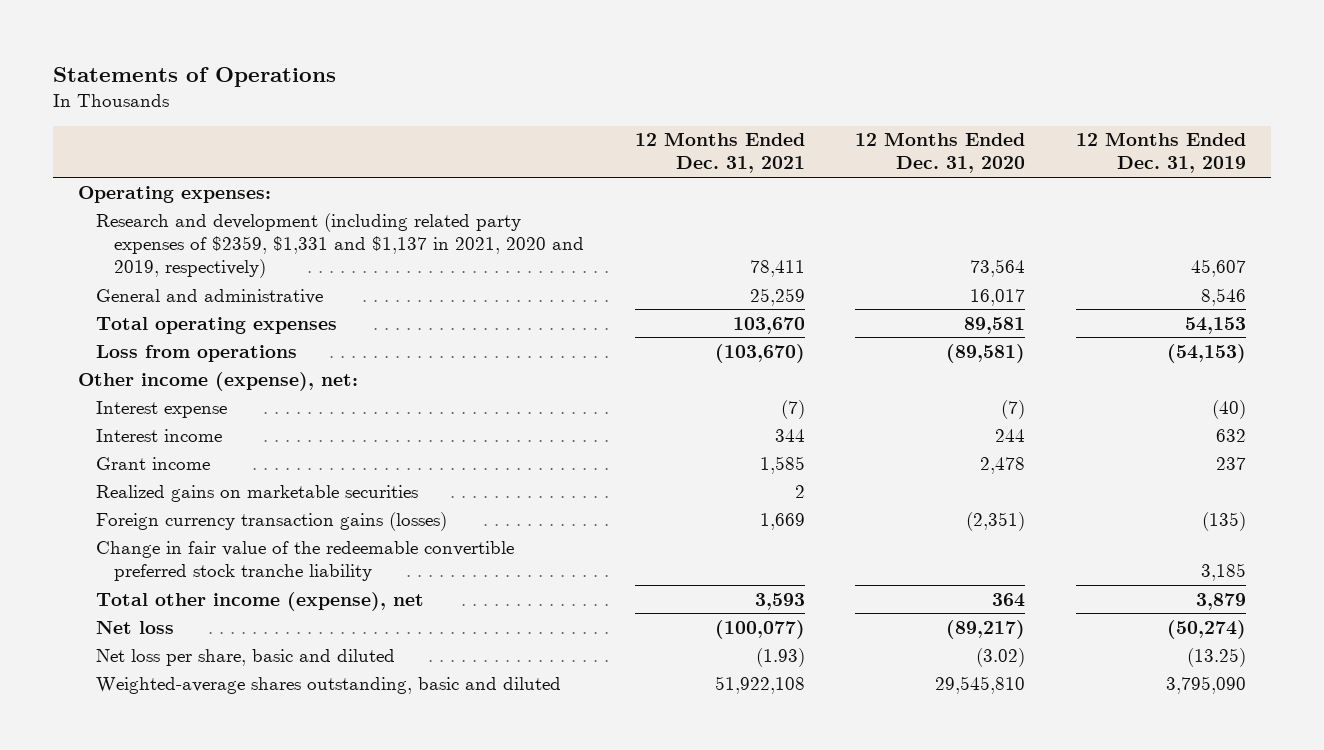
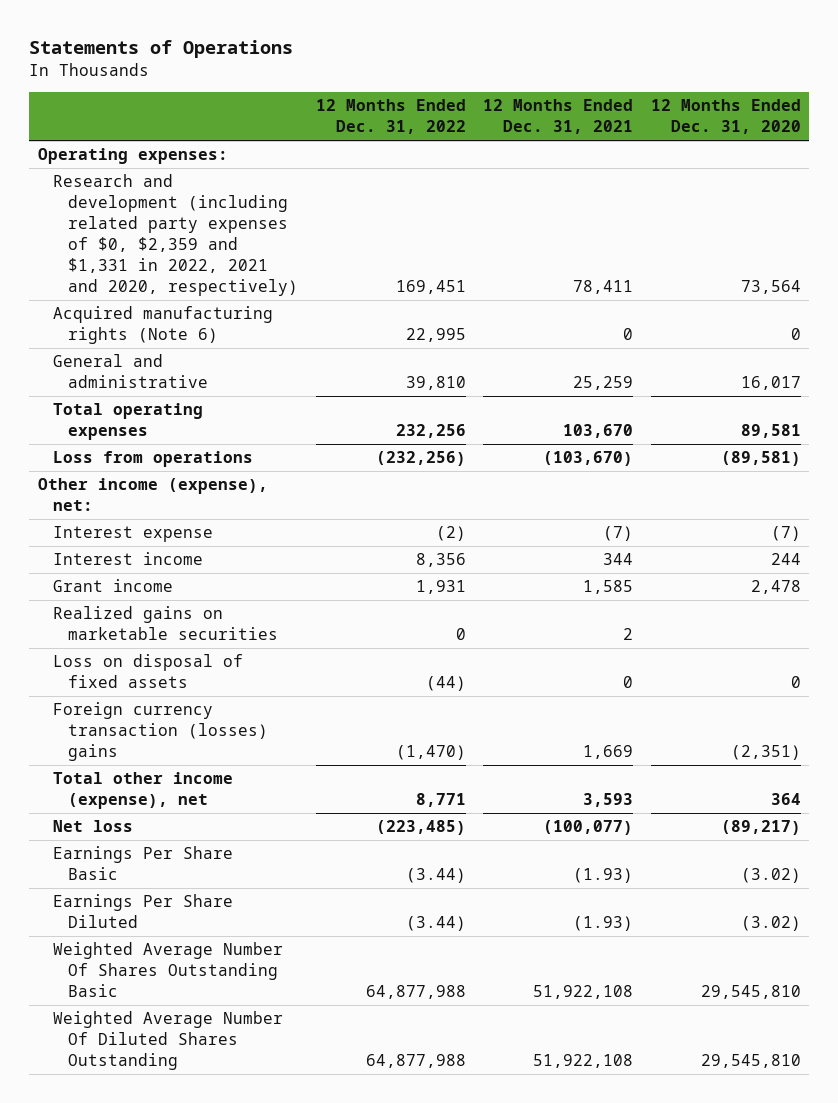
- | 12 Months Ended Dec. 31, 2021 | 12 Months Ended Dec. 31, 2020 | 12 Months Ended Dec. 31, 2019
+ | 12 Months Ended Dec. 31, 2022 | 12 Months Ended Dec. 31, 2021 | 12 Months Ended Dec. 31, 2020
- Research and development (including related party expenses of $2359, $1,331 and $1,137 in 2021, 2020 and 2019, respectively) | 78,411 | 73,564 | 45,607
+ Research and development (including related party expenses of $0, $2,359 and $1,331 in 2022, 2021 and 2020, respectively) | 169,451 | 78,411 | 73,564
+ Acquired manufacturing rights (Note 6) | 22,995 | 0 | 0
- Foreign currency transaction gains (losses) | 1,669 | (2,351) | (135)
- Change in fair value of the redeemable convertible preferred stock tranche liability | | | 3,185
+ Loss on disposal of fixed assets | (44) | 0 | 0
+ Foreign currency transaction (losses) gains | (1,470) | 1,669 | (2,351)
- Net loss per share, basic and diluted | (1.93) | (3.02) | (13.25)
- Weighted-average shares outstanding, basic and diluted | 51,922,108 | 29,545,810 | 3,795,090
+ Earnings Per Share Basic | (3.44) | (1.93) | (3.02)
+ Earnings Per Share Diluted | (3.44) | (1.93) | (3.02)
+ Weighted Average Number Of Shares Outstanding Basic | 64,877,988 | 51,922,108 | 29,545,810
+ Weighted Average Number Of Diluted Shares Outstanding | 64,877,988 | 51,922,108 | 29,545,810

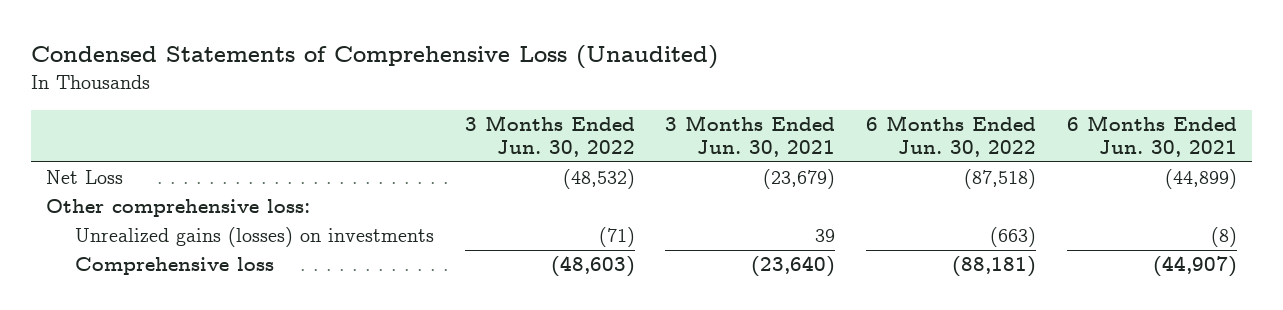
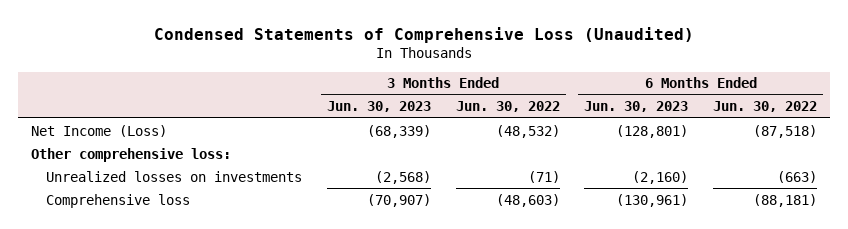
- | 3 Months Ended Jun. 30, 2022 | 3 Months Ended Jun. 30, 2021 | 6 Months Ended Jun. 30, 2022 | 6 Months Ended Jun. 30, 2021
+ | 3 Months Ended Jun. 30, 2023 | 3 Months Ended Jun. 30, 2022 | 6 Months Ended Jun. 30, 2023 | 6 Months Ended Jun. 30, 2022
- Net Loss | (48,532) | (23,679) | (87,518) | (44,899)
+ Net Income (Loss) | (68,339) | (48,532) | (128,801) | (87,518)
- Unrealized gains (losses) on investments | (71) | 39 | (663) | (8)
+ Unrealized losses on investments | (2,568) | (71) | (2,160) | (663)

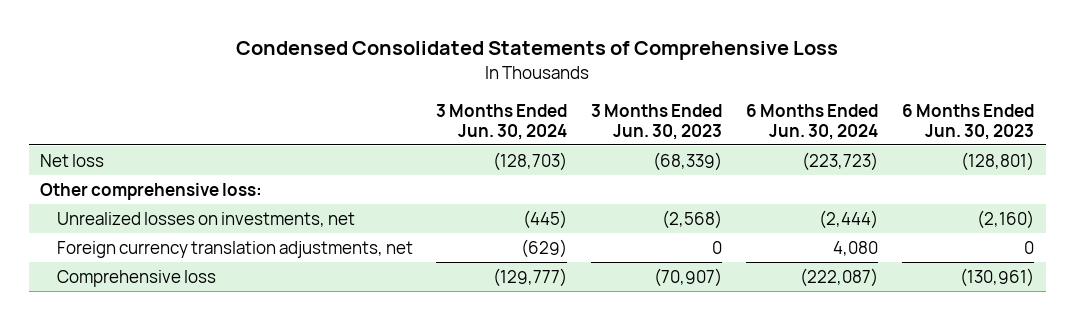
- Condensed Statements of Comprehensive Loss (Unaudited)
+ Condensed Consolidated Statements of Comprehensive Loss
- | 3 Months Ended Jun. 30, 2023 | 3 Months Ended Jun. 30, 2022 | 6 Months Ended Jun. 30, 2023 | 6 Months Ended Jun. 30, 2022
+ | 3 Months Ended Jun. 30, 2024 | 3 Months Ended Jun. 30, 2023 | 6 Months Ended Jun. 30, 2024 | 6 Months Ended Jun. 30, 2023
- Net Income (Loss) | (68,339) | (48,532) | (128,801) | (87,518)
+ Net loss | (128,703) | (68,339) | (223,723) | (128,801)
- Unrealized losses on investments | (2,568) | (71) | (2,160) | (663)
+ Unrealized losses on investments, net | (445) | (2,568) | (2,444) | (2,160)
+ Foreign currency translation adjustments, net | (629) | 0 | 4,080 | 0

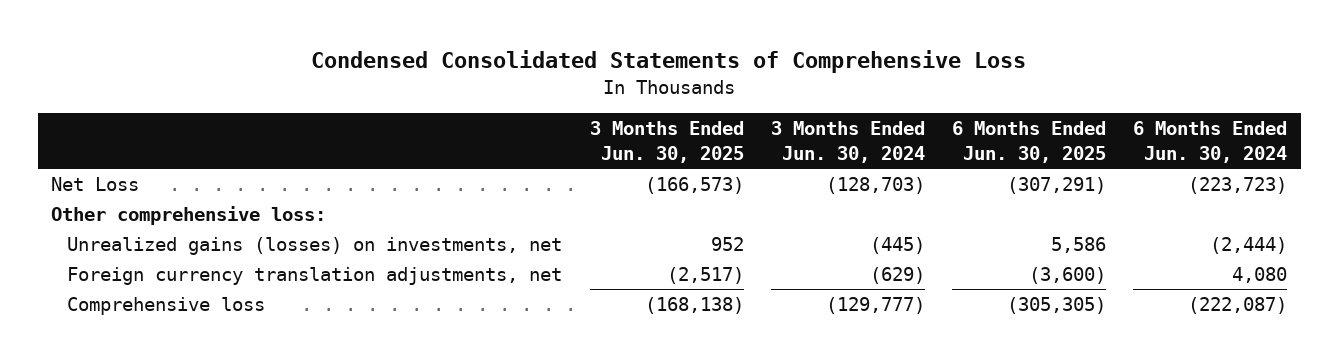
- | 3 Months Ended Jun. 30, 2024 | 3 Months Ended Jun. 30, 2023 | 6 Months Ended Jun. 30, 2024 | 6 Months Ended Jun. 30, 2023
+ | 3 Months Ended Jun. 30, 2025 | 3 Months Ended Jun. 30, 2024 | 6 Months Ended Jun. 30, 2025 | 6 Months Ended Jun. 30, 2024
- Net loss | (128,703) | (68,339) | (223,723) | (128,801)
+ Net Loss | (166,573) | (128,703) | (307,291) | (223,723)
- Unrealized losses on investments, net | (445) | (2,568) | (2,444) | (2,160)
+ Unrealized gains (losses) on investments, net | 952 | (445) | 5,586 | (2,444)

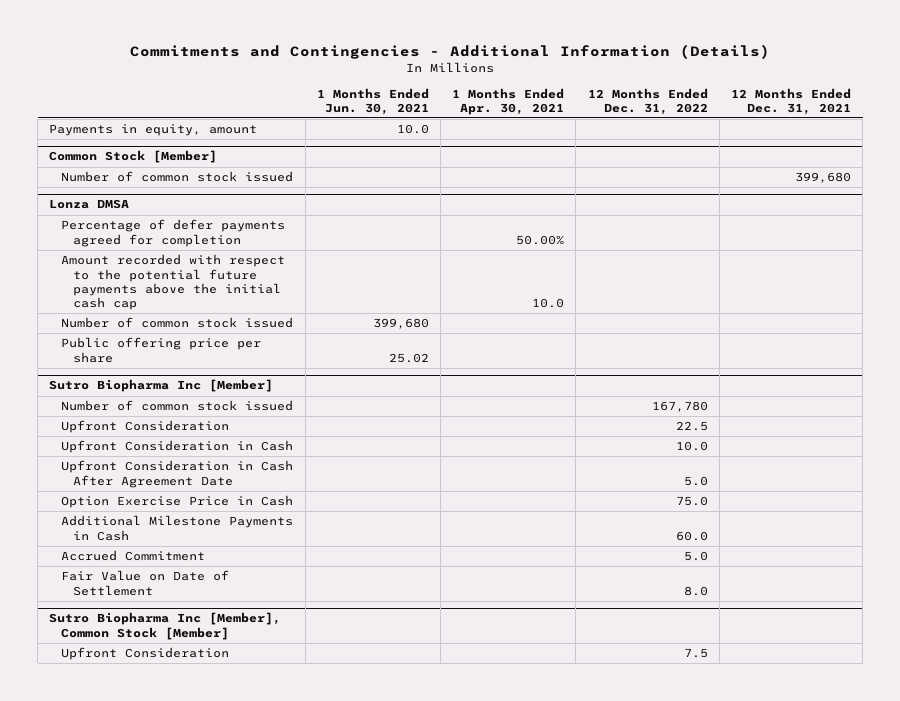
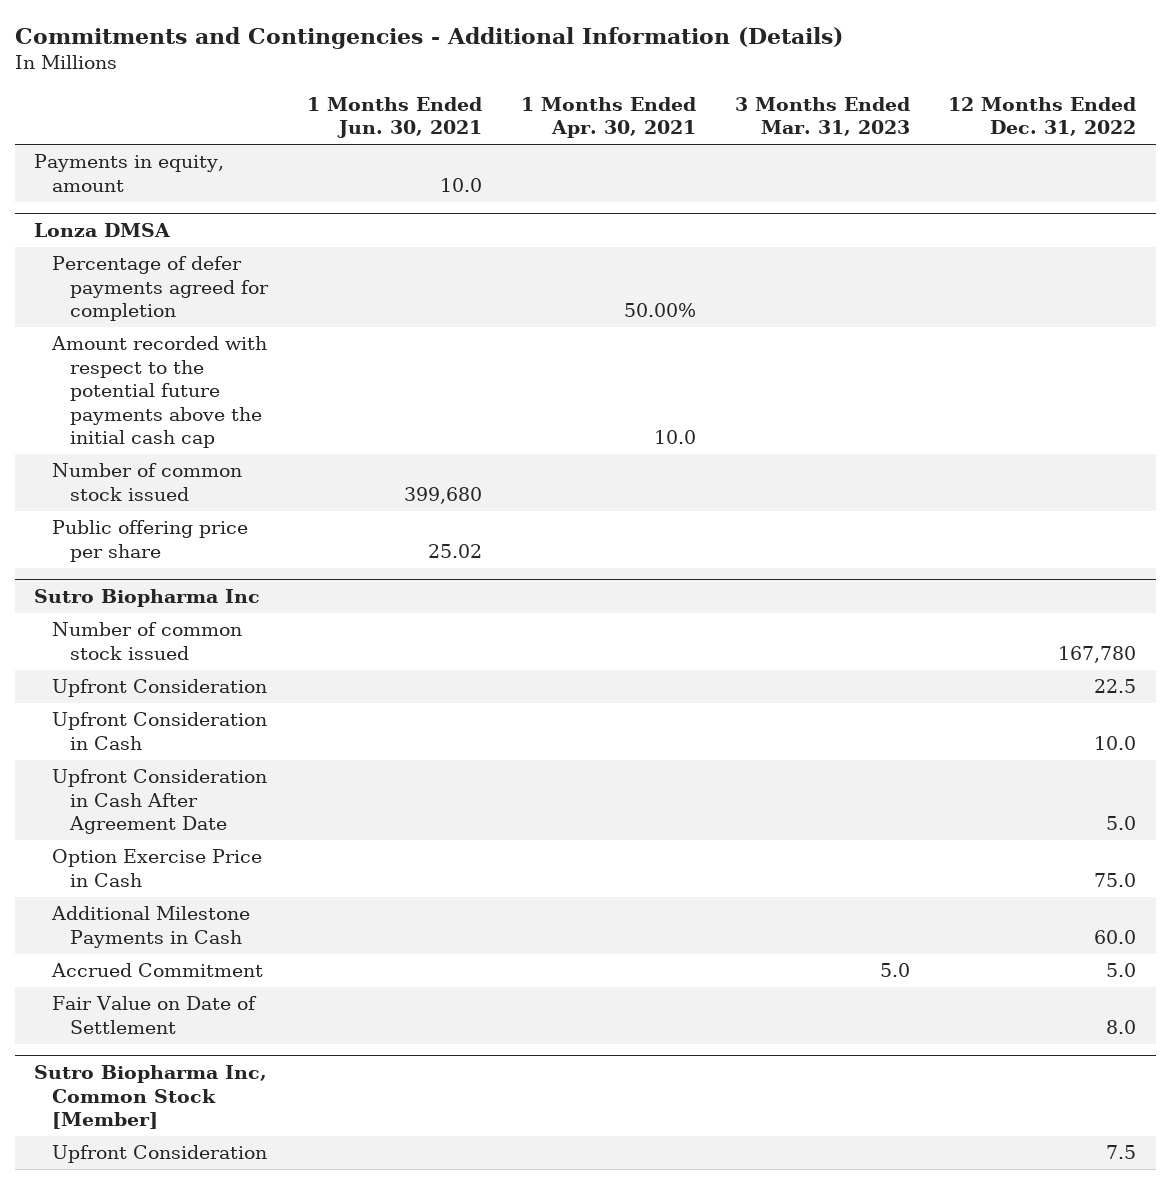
- | 1 Months Ended Jun. 30, 2021 | 1 Months Ended Apr. 30, 2021 | 12 Months Ended Dec. 31, 2022 | 12 Months Ended Dec. 31, 2021
+ | 1 Months Ended Jun. 30, 2021 | 1 Months Ended Apr. 30, 2021 | 3 Months Ended Mar. 31, 2023 | 12 Months Ended Dec. 31, 2022
- Common Stock [Member]
- Number of common stock issued | | | | 399,680
- Sutro Biopharma Inc [Member]
+ Sutro Biopharma Inc
- Sutro Biopharma Inc [Member], Common Stock [Member]
+ Sutro Biopharma Inc, Common Stock [Member]

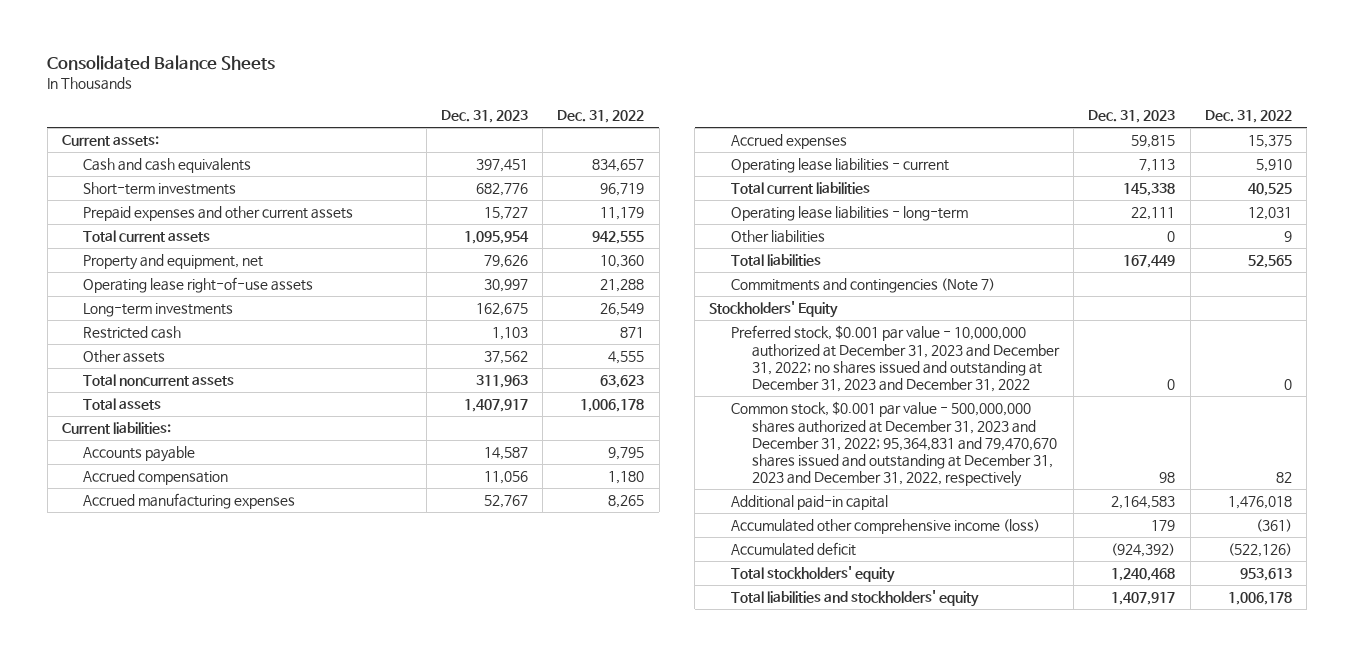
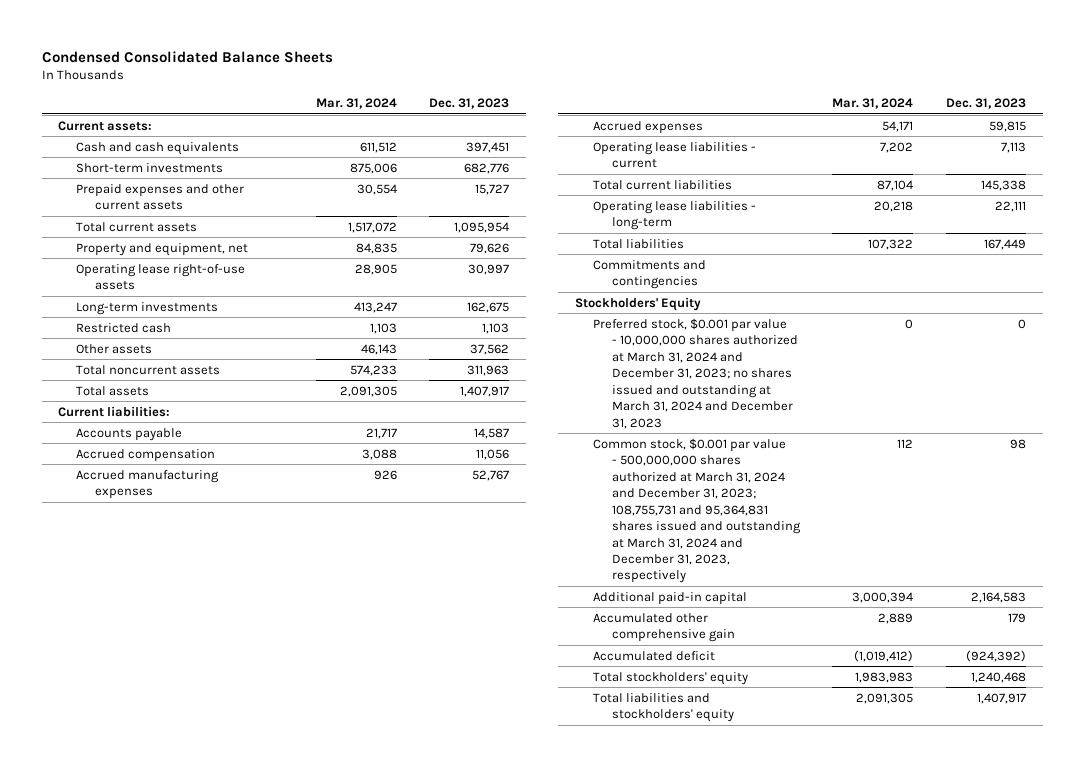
- Consolidated Balance Sheets
+ Condensed Consolidated Balance Sheets
- | Dec. 31, 2023 | Dec. 31, 2022
+ | Mar. 31, 2024 | Dec. 31, 2023
- Other liabilities | 0 | 9
- Commitments and contingencies (Note 7)
+ Commitments and contingencies
- Preferred stock, $0.001 par value - 10,000,000 authorized at December 31, 2023 and December 31, 2022; no shares issued and outstanding at December 31, 2023 and December 31, 2022 | 0 | 0
- Common stock, $0.001 par value - 500,000,000 shares authorized at December 31, 2023 and December 31, 2022; 95,364,831 and 79,470,670 shares issued and outstanding at December 31, 2023 and December 31, 2022, respectively | 98 | 82
+ Preferred stock, $0.001 par value - 10,000,000 shares authorized at March 31, 2024 and December 31, 2023; no shares issued and outstanding at March 31, 2024 and December 31, 2023 | 0 | 0
+ Common stock, $0.001 par value - 500,000,000 shares authorized at March 31, 2024 and December 31, 2023; 108,755,731 and 95,364,831 shares issued and outstanding at March 31, 2024 and December 31, 2023, respectively | 112 | 98
- Accumulated other comprehensive income (loss) | 179 | (361)
+ Accumulated other comprehensive gain | 2,889 | 179

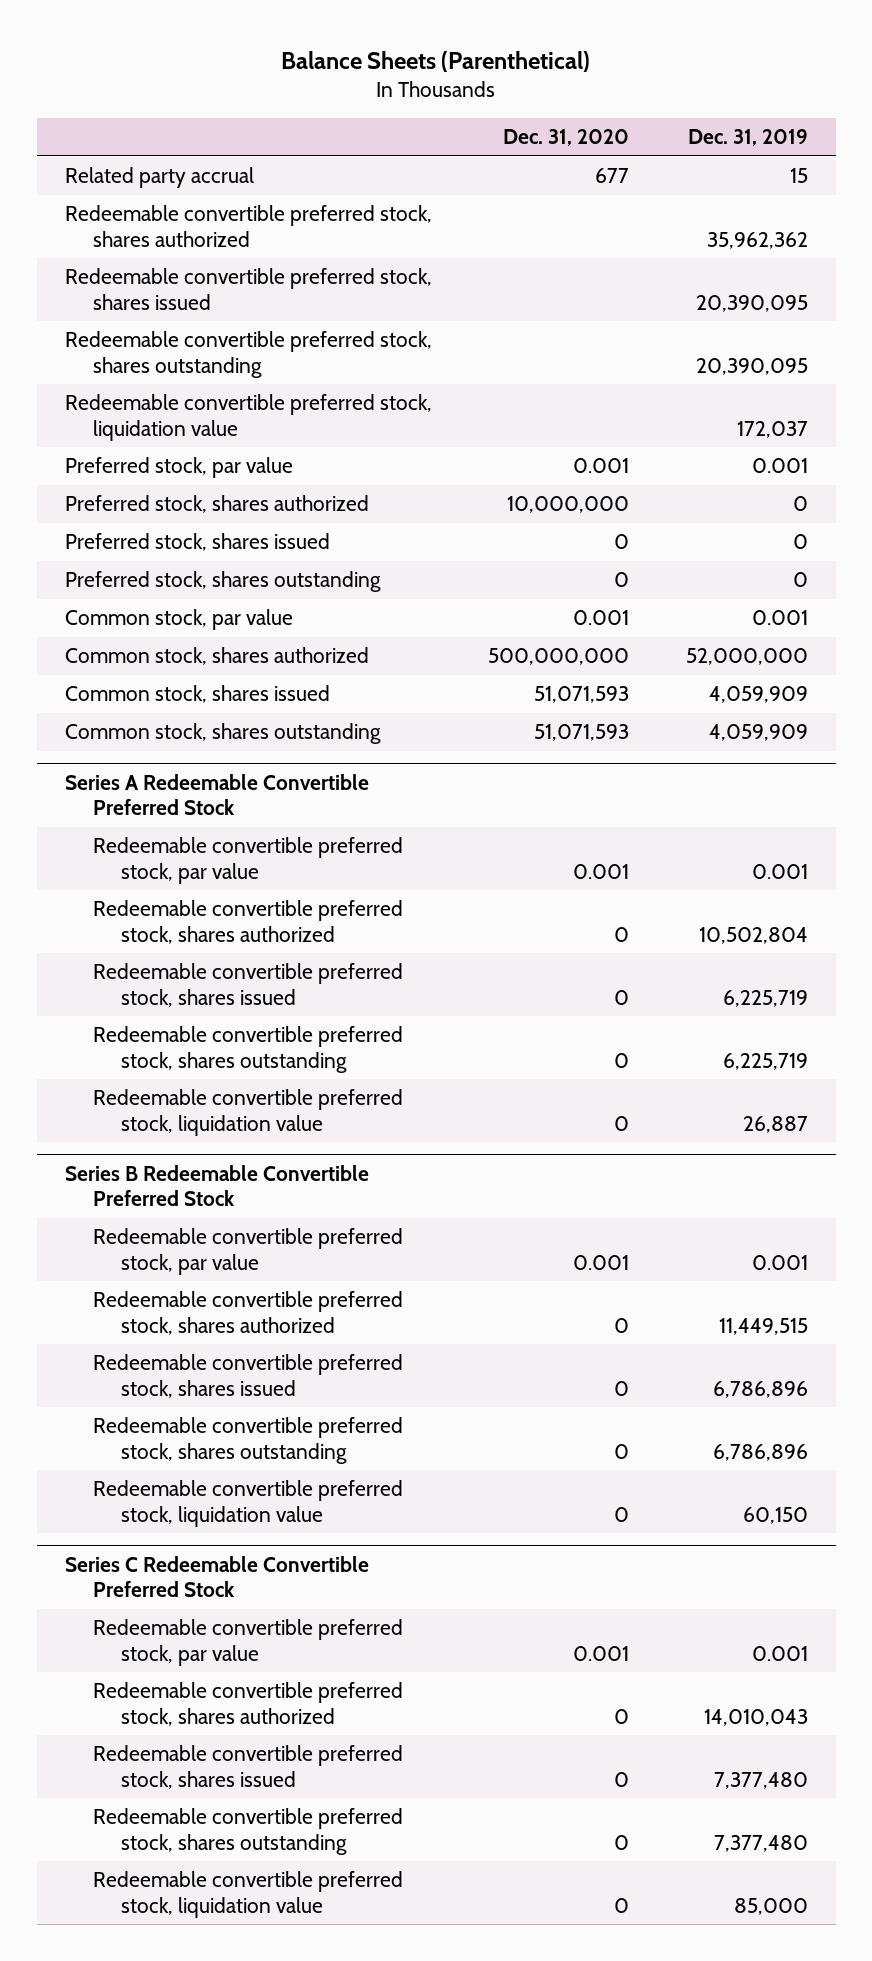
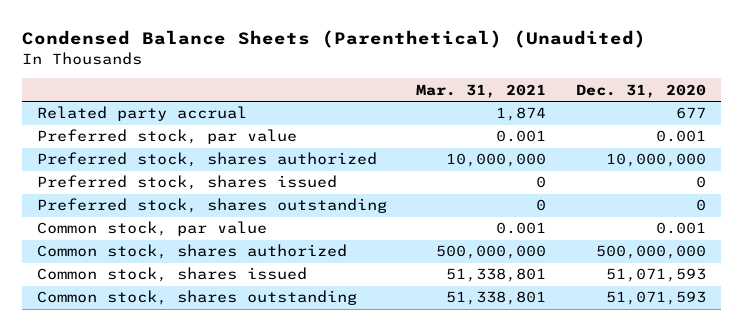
- Balance Sheets (Parenthetical)
+ Condensed Balance Sheets (Parenthetical) (Unaudited)
- | Dec. 31, 2020 | Dec. 31, 2019
+ | Mar. 31, 2021 | Dec. 31, 2020
- Redeemable convertible preferred stock, shares authorized | | 35,962,362
- Redeemable convertible preferred stock, shares issued | | 20,390,095
- Redeemable convertible preferred stock, shares outstanding | | 20,390,095
- Redeemable convertible preferred stock, liquidation value | | 172,037
- Series A Redeemable Convertible Preferred Stock
- Redeemable convertible preferred stock, par value | 0.001 | 0.001
- Redeemable convertible preferred stock, shares authorized | 0 | 10,502,804
- Redeemable convertible preferred stock, shares issued | 0 | 6,225,719
- Redeemable convertible preferred stock, shares outstanding | 0 | 6,225,719
- Redeemable convertible preferred stock, liquidation value | 0 | 26,887
- Series B Redeemable Convertible Preferred Stock
- Redeemable convertible preferred stock, par value | 0.001 | 0.001
- Redeemable convertible preferred stock, shares authorized | 0 | 11,449,515
- Redeemable convertible preferred stock, shares issued | 0 | 6,786,896
- Redeemable convertible preferred stock, shares outstanding | 0 | 6,786,896
- Redeemable convertible preferred stock, liquidation value | 0 | 60,150
- Series C Redeemable Convertible Preferred Stock
- Redeemable convertible preferred stock, par value | 0.001 | 0.001
- Redeemable convertible preferred stock, shares authorized | 0 | 14,010,043
- Redeemable convertible preferred stock, shares issued | 0 | 7,377,480
- Redeemable convertible preferred stock, shares outstanding | 0 | 7,377,480
- Redeemable convertible preferred stock, liquidation value | 0 | 85,000

